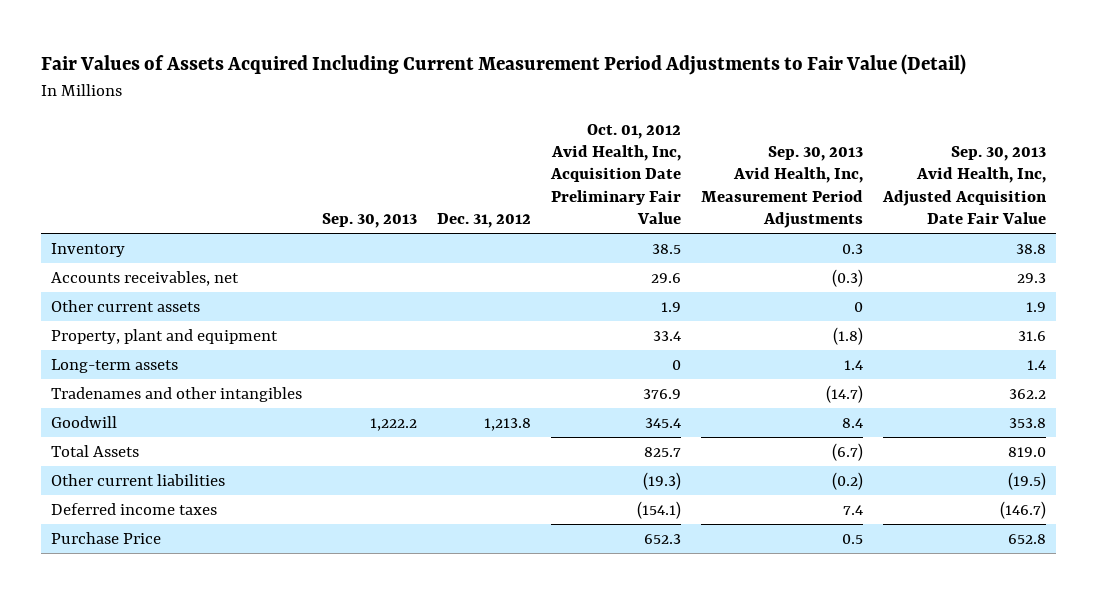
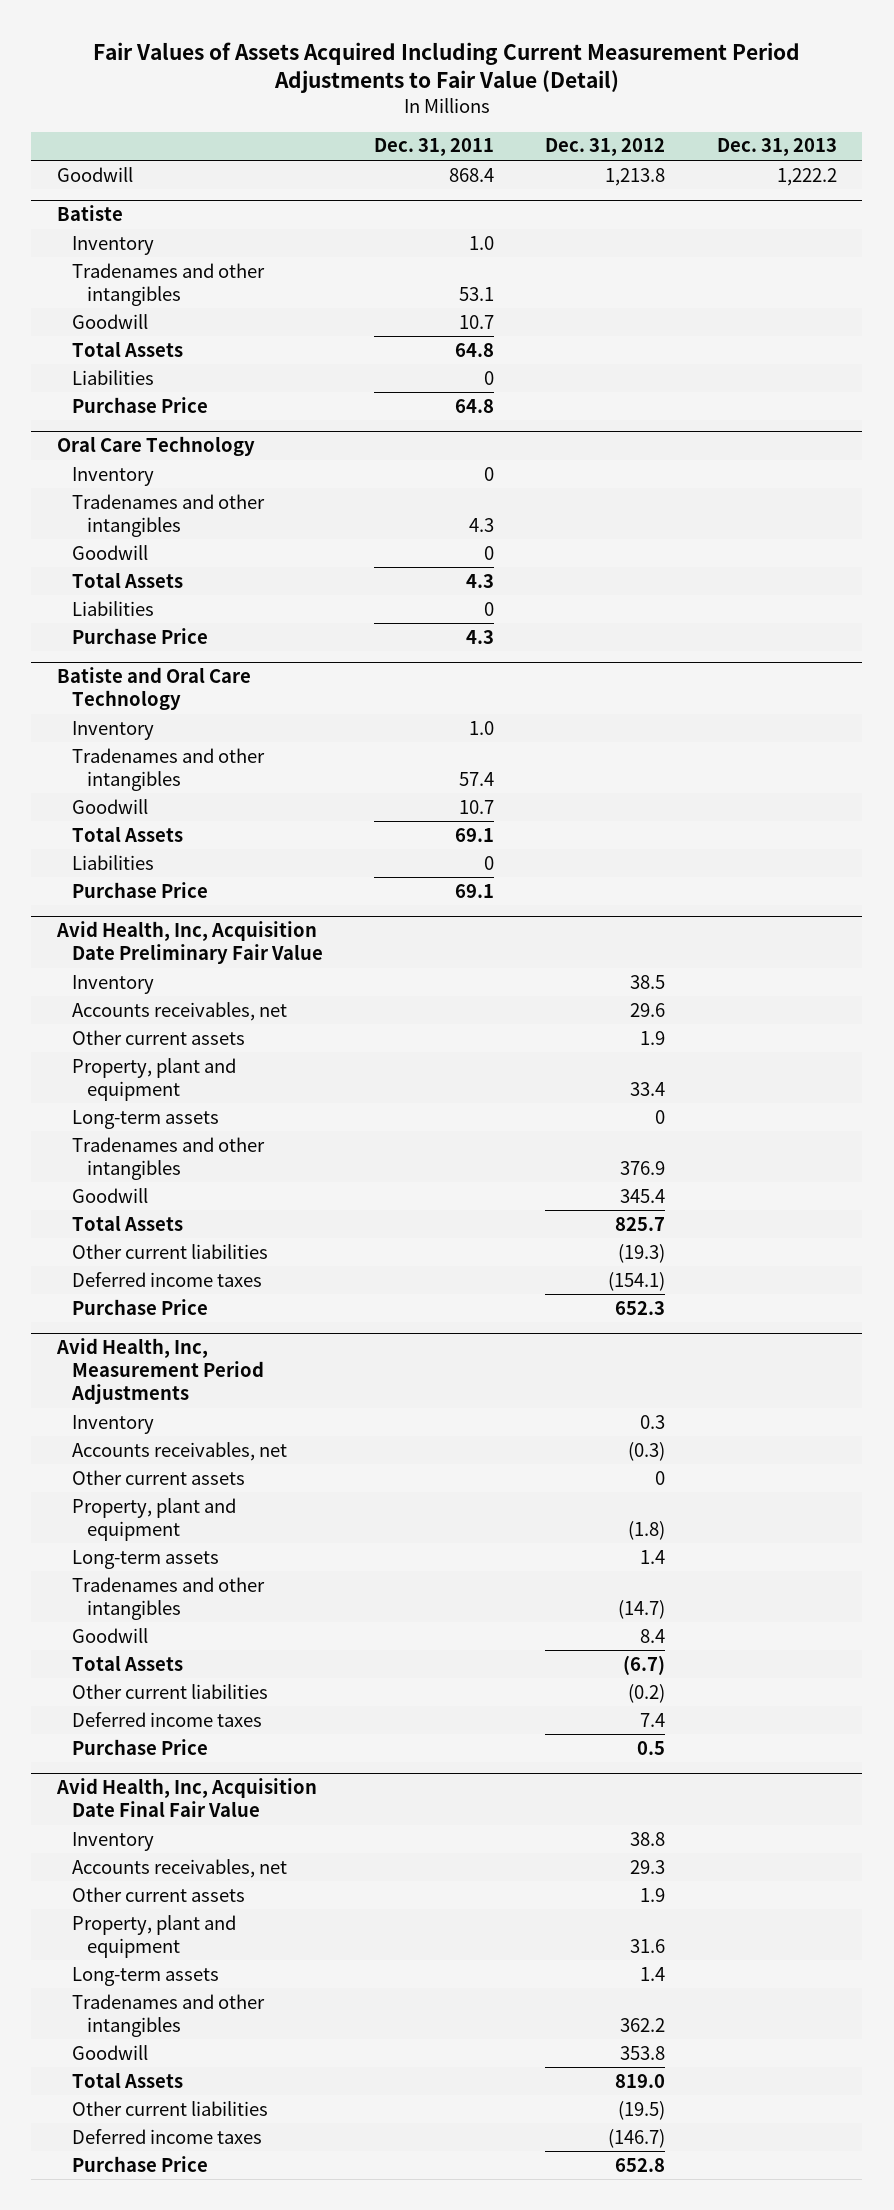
- | Sep. 30, 2013 | Dec. 31, 2012 | Oct. 01, 2012 Avid Health, Inc, Acquisition Date Preliminary Fair Value | Sep. 30, 2013 Avid Health, Inc, Measurement Period Adjustments | Sep. 30, 2013 Avid Health, Inc, Adjusted Acquisition Date Fair Value
+ | Dec. 31, 2011 | Dec. 31, 2012 | Dec. 31, 2013
- Inventory | | | 38.5 | 0.3 | 38.8
- Accounts receivables, net | | | 29.6 | (0.3) | 29.3
- Other current assets | | | 1.9 | 0 | 1.9
- Property, plant and equipment | | | 33.4 | (1.8) | 31.6
- Long-term assets | | | 0 | 1.4 | 1.4
- Tradenames and other intangibles | | | 376.9 | (14.7) | 362.2
- Total Assets | | | 825.7 | (6.7) | 819.0
- Other current liabilities | | | (19.3) | (0.2) | (19.5)
- Deferred income taxes | | | (154.1) | 7.4 | (146.7)
- Purchase Price | | | 652.3 | 0.5 | 652.8
+ Batiste
+ Inventory | 1.0 | |
+ Tradenames and other intangibles | 53.1 | |
+ Goodwill | 10.7 | |
+ Total Assets | 64.8 | |
+ Liabilities | 0 | |
+ Purchase Price | 64.8 | |
+ Oral Care Technology
+ Inventory | 0 | |
+ Tradenames and other intangibles | 4.3 | |
+ Goodwill | 0 | |
+ Total Assets | 4.3 | |
+ Liabilities | 0 | |
+ Purchase Price | 4.3 | |
+ Batiste and Oral Care Technology
+ Inventory | 1.0 | |
+ Tradenames and other intangibles | 57.4 | |
+ Goodwill | 10.7 | |
+ Total Assets | 69.1 | |
+ Liabilities | 0 | |
+ Purchase Price | 69.1 | |
+ Avid Health, Inc, Acquisition Date Preliminary Fair Value
+ Inventory | | 38.5 |
+ Accounts receivables, net | | 29.6 |
+ Other current assets | | 1.9 |
+ Property, plant and equipment | | 33.4 |
+ Long-term assets | | 0 |
+ Tradenames and other intangibles | | 376.9 |
+ Goodwill | | 345.4 |
+ Total Assets | | 825.7 |
+ Other current liabilities | | (19.3) |
+ Deferred income taxes | | (154.1) |
+ Purchase Price | | 652.3 |
+ Avid Health, Inc, Measurement Period Adjustments
+ Inventory | | 0.3 |
+ Accounts receivables, net | | (0.3) |
+ Other current assets | | 0 |
+ Property, plant and equipment | | (1.8) |
+ Long-term assets | | 1.4 |
+ Tradenames and other intangibles | | (14.7) |
+ Goodwill | | 8.4 |
+ Total Assets | | (6.7) |
+ Other current liabilities | | (0.2) |
+ Deferred income taxes | | 7.4 |
+ Purchase Price | | 0.5 |
+ Avid Health, Inc, Acquisition Date Final Fair Value
+ Inventory | | 38.8 |
+ Accounts receivables, net | | 29.3 |
+ Other current assets | | 1.9 |
+ Property, plant and equipment | | 31.6 |
+ Long-term assets | | 1.4 |
+ Tradenames and other intangibles | | 362.2 |
+ Goodwill | | 353.8 |
+ Total Assets | | 819.0 |
+ Other current liabilities | | (19.5) |
+ Deferred income taxes | | (146.7) |
+ Purchase Price | | 652.8 |

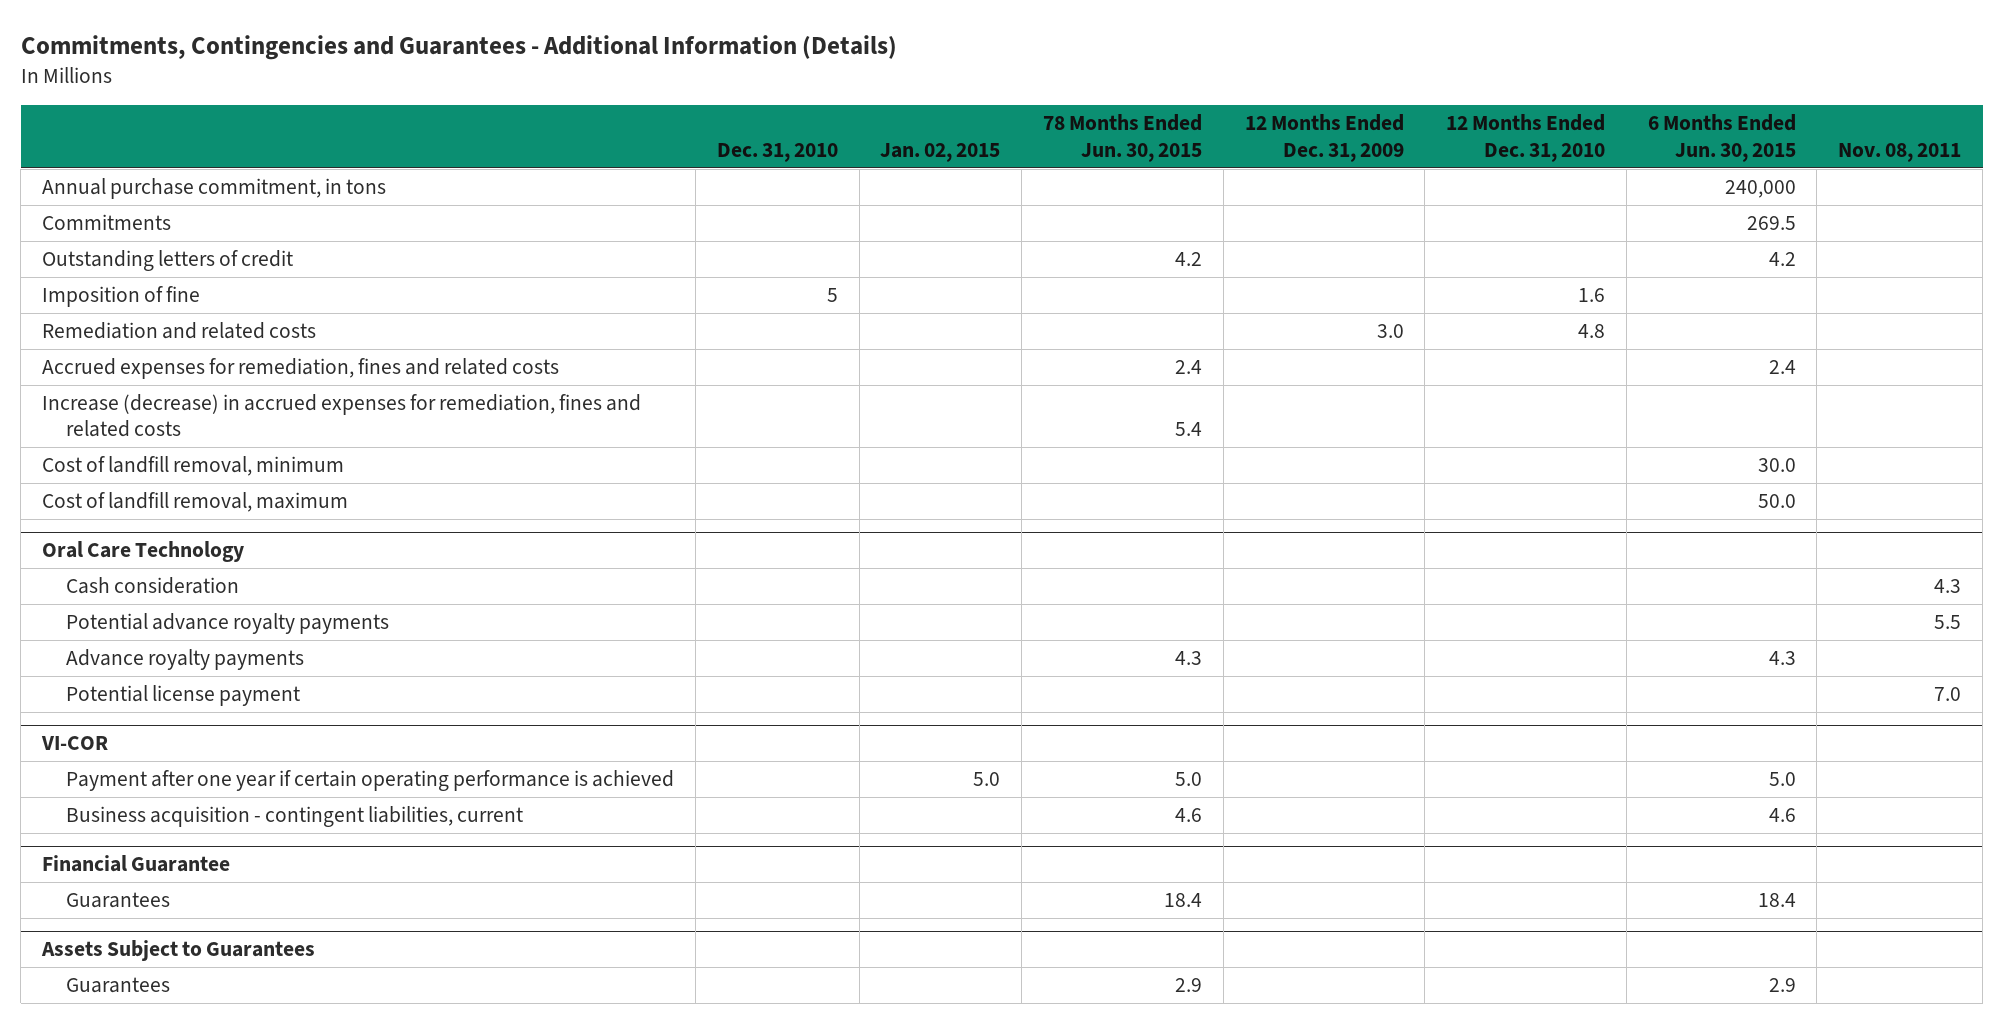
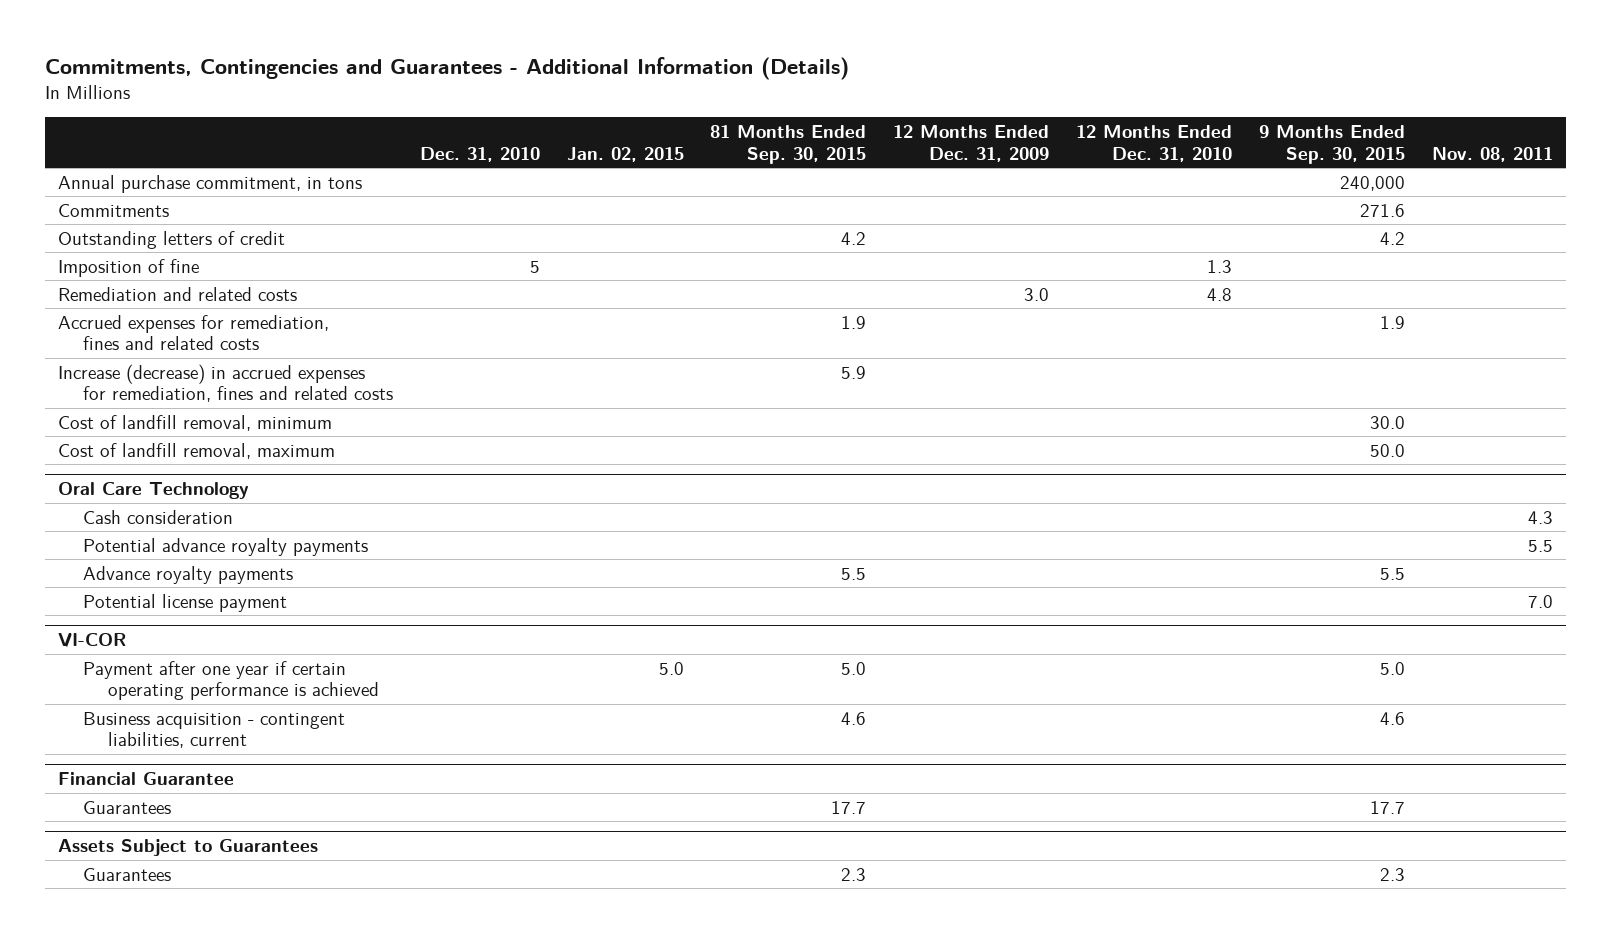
- | Dec. 31, 2010 | Jan. 02, 2015 | 78 Months Ended Jun. 30, 2015 | 12 Months Ended Dec. 31, 2009 | 12 Months Ended Dec. 31, 2010 | 6 Months Ended Jun. 30, 2015 | Nov. 08, 2011
+ | Dec. 31, 2010 | Jan. 02, 2015 | 81 Months Ended Sep. 30, 2015 | 12 Months Ended Dec. 31, 2009 | 12 Months Ended Dec. 31, 2010 | 9 Months Ended Sep. 30, 2015 | Nov. 08, 2011
- Imposition of fine | 5 | | | | 1.6 | |
+ Imposition of fine | 5 | | | | 1.3 | |

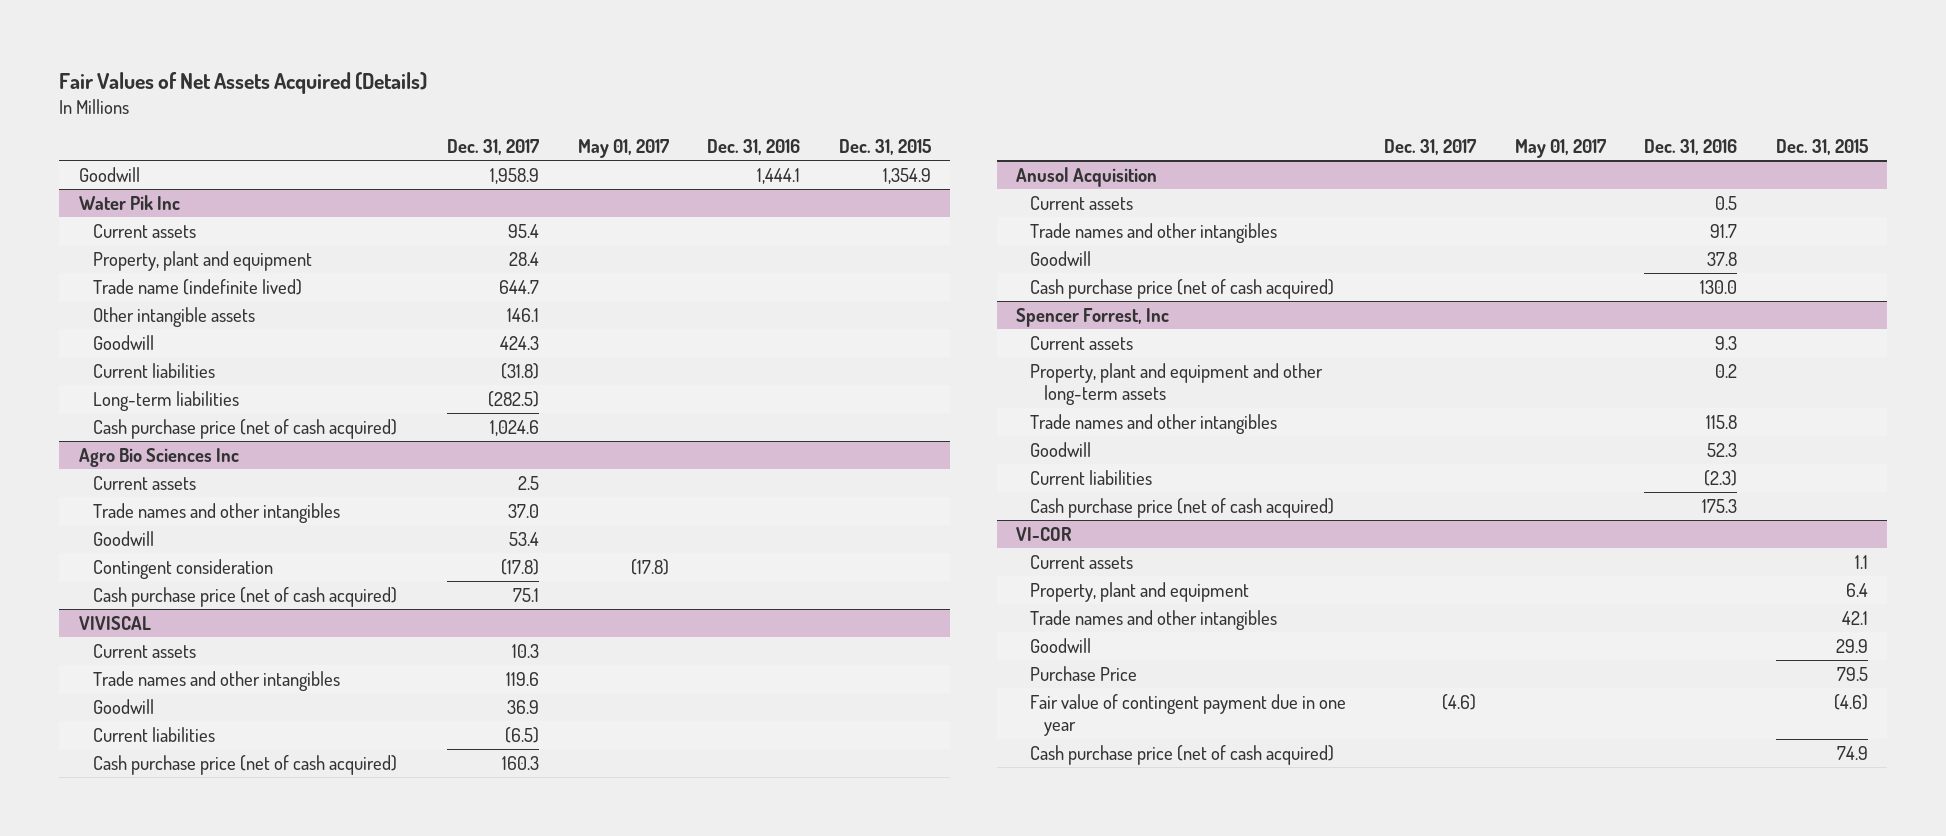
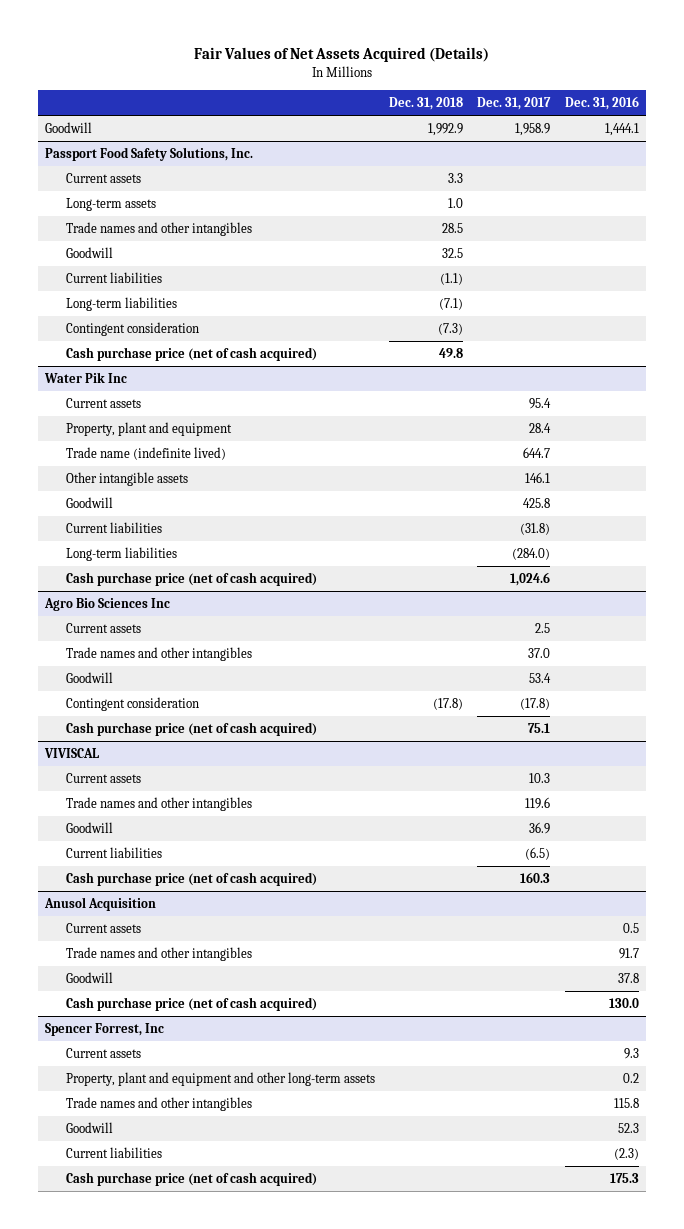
- | Dec. 31, 2017 | May 01, 2017 | Dec. 31, 2016 | Dec. 31, 2015
+ | Dec. 31, 2018 | Dec. 31, 2017 | Dec. 31, 2016
+ Passport Food Safety Solutions, Inc.
+ Current assets | 3.3 | |
+ Long-term assets | 1.0 | |
+ Trade names and other intangibles | 28.5 | |
+ Goodwill | 32.5 | |
+ Current liabilities | (1.1) | |
+ Long-term liabilities | (7.1) | |
+ Contingent consideration | (7.3) | |
+ Cash purchase price (net of cash acquired) | 49.8 | |
@ Water Pik Inc
- Goodwill | 424.3 | | |
+ Goodwill | | 425.8 |
- Long-term liabilities | (282.5) | | |
+ Long-term liabilities | | (284.0) |
- VI-COR
- Current assets | | | | 1.1
- Property, plant and equipment | | | | 6.4
- Trade names and other intangibles | | | | 42.1
- Goodwill | | | | 29.9
- Purchase Price | | | | 79.5
- Fair value of contingent payment due in one year | (4.6) | | | (4.6)
- Cash purchase price (net of cash acquired) | | | | 74.9

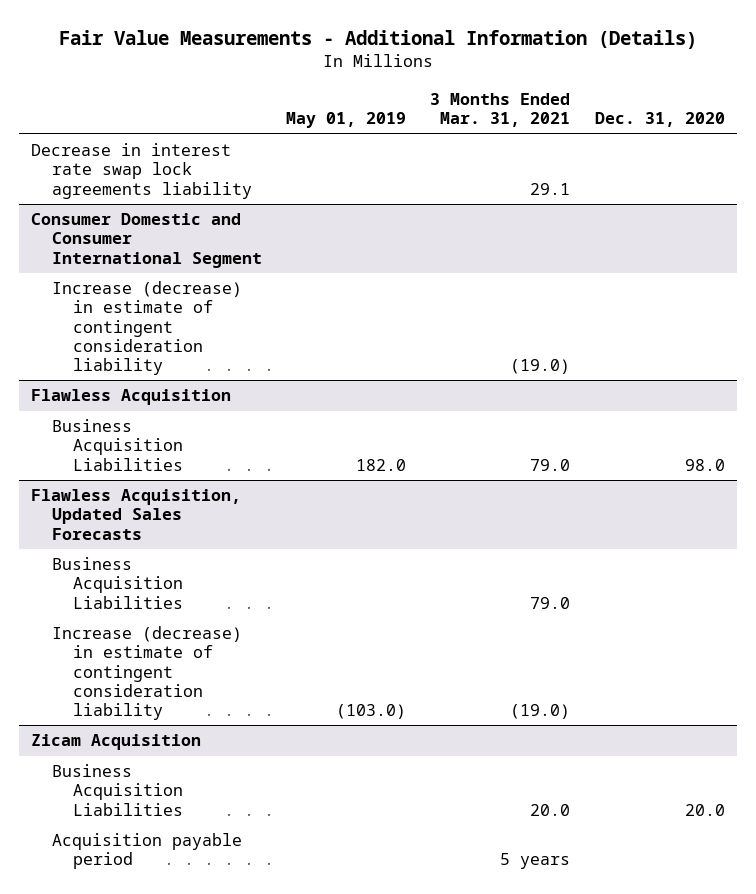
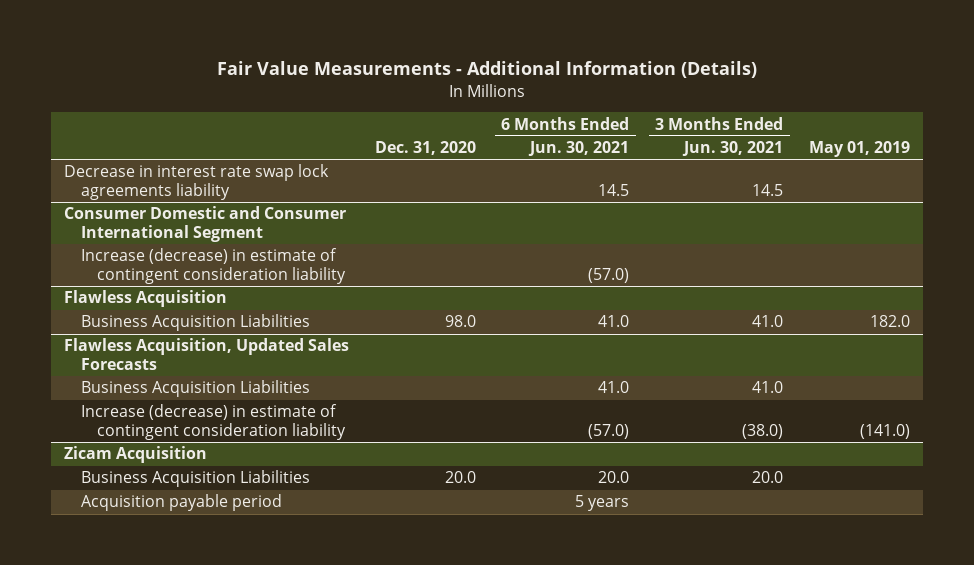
- | May 01, 2019 | 3 Months Ended Mar. 31, 2021 | Dec. 31, 2020
+ | Dec. 31, 2020 | 6 Months Ended Jun. 30, 2021 | 3 Months Ended Jun. 30, 2021 | May 01, 2019
@ Flawless Acquisition, Updated Sales Forecasts
- Increase (decrease) in estimate of contingent consideration liability | (103.0) | (19.0) |
+ Increase (decrease) in estimate of contingent consideration liability | | (57.0) | (38.0) | (141.0)

